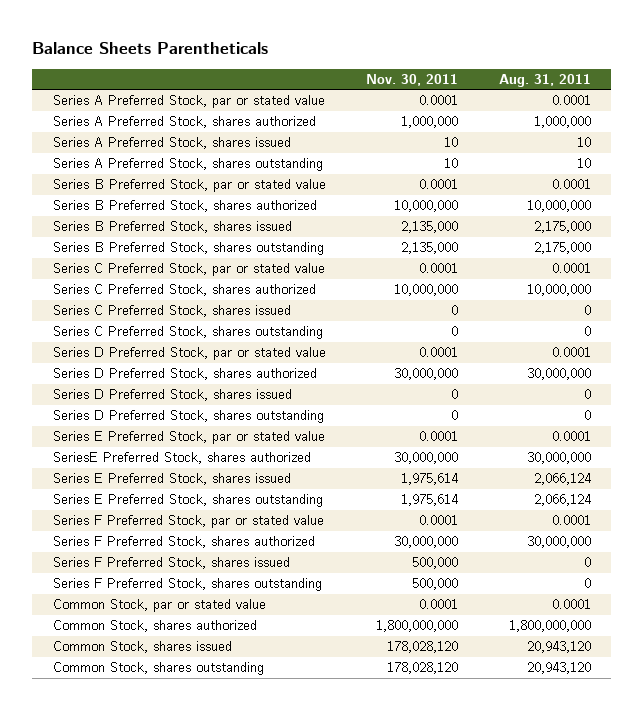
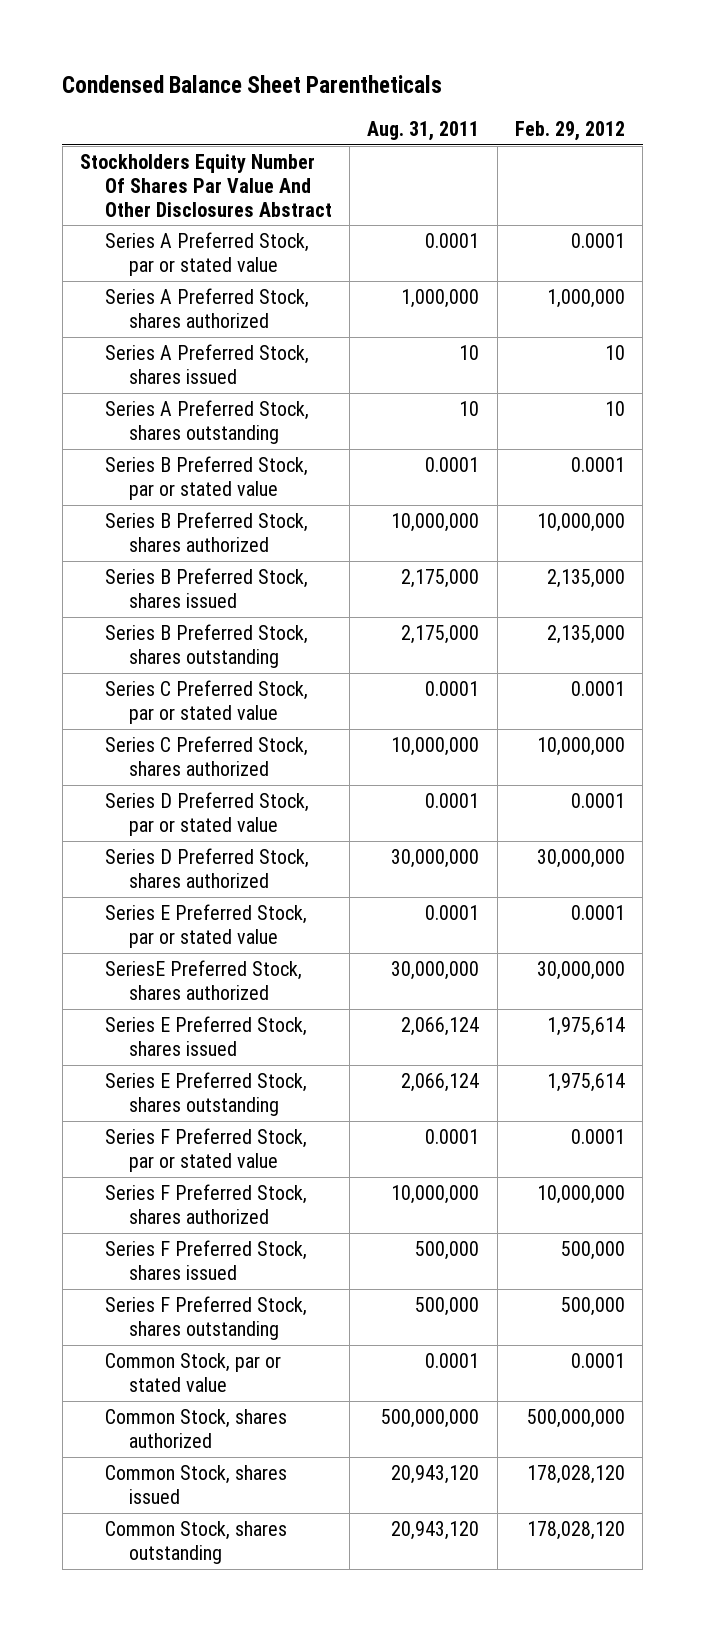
- Balance Sheets Parentheticals
+ Condensed Balance Sheet Parentheticals
- | Nov. 30, 2011 | Aug. 31, 2011
+ | Aug. 31, 2011 | Feb. 29, 2012
+ Stockholders Equity Number Of Shares Par Value And Other Disclosures Abstract
- Series C Preferred Stock, shares issued | 0 | 0
- Series C Preferred Stock, shares outstanding | 0 | 0
- Series D Preferred Stock, shares issued | 0 | 0
- Series D Preferred Stock, shares outstanding | 0 | 0
- Series F Preferred Stock, shares authorized | 30,000,000 | 30,000,000
- Series F Preferred Stock, shares issued | 500,000 | 0
- Series F Preferred Stock, shares outstanding | 500,000 | 0
+ Series F Preferred Stock, shares authorized | 10,000,000 | 10,000,000
+ Series F Preferred Stock, shares issued | 500,000 | 500,000
+ Series F Preferred Stock, shares outstanding | 500,000 | 500,000
- Common Stock, shares authorized | 1,800,000,000 | 1,800,000,000
+ Common Stock, shares authorized | 500,000,000 | 500,000,000

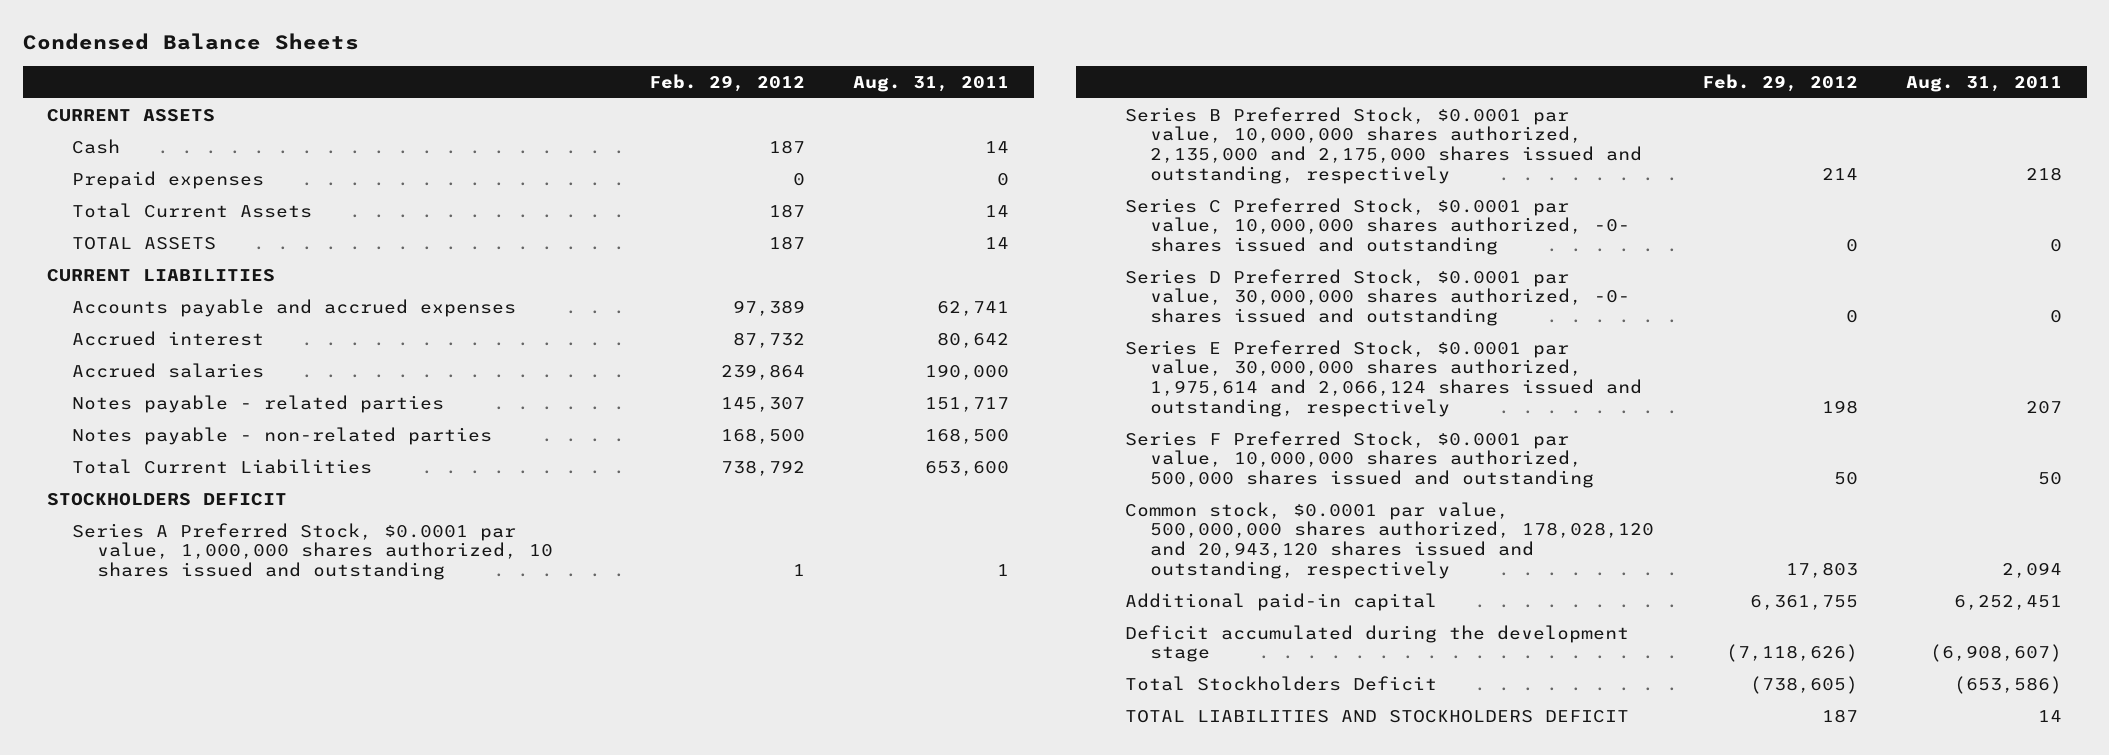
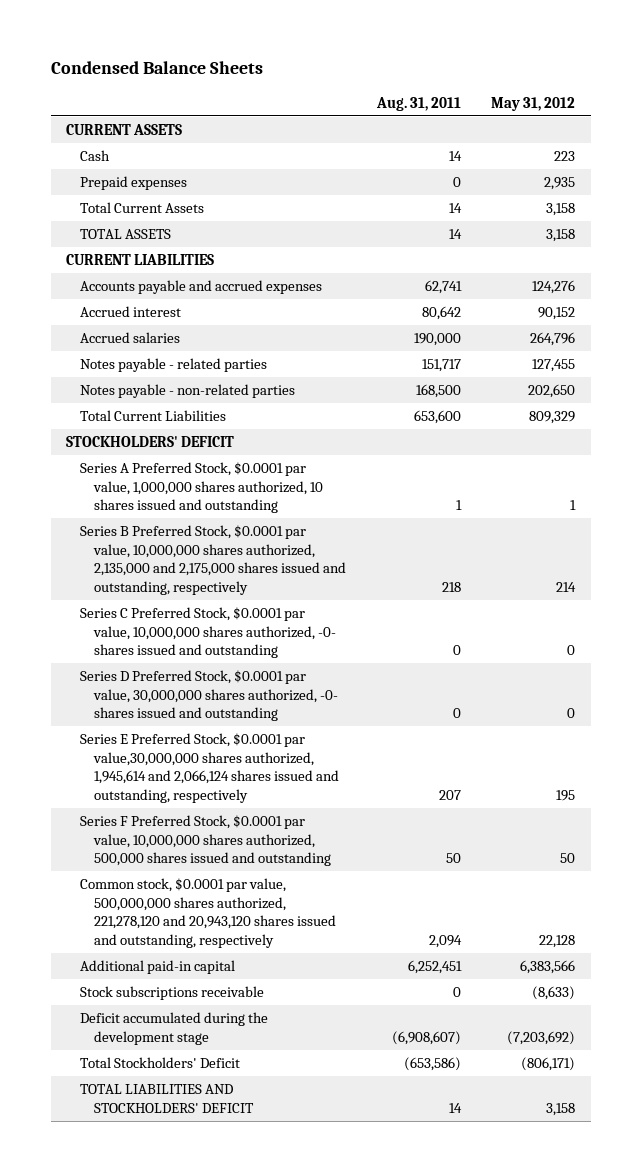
- | Feb. 29, 2012 | Aug. 31, 2011
+ | Aug. 31, 2011 | May 31, 2012
- STOCKHOLDERS DEFICIT
+ STOCKHOLDERS' DEFICIT
- Series E Preferred Stock, $0.0001 par value, 30,000,000 shares authorized, 1,975,614 and 2,066,124 shares issued and outstanding, respectively | 198 | 207
+ Series E Preferred Stock, $0.0001 par value,30,000,000 shares authorized, 1,945,614 and 2,066,124 shares issued and outstanding, respectively | 207 | 195
- Common stock, $0.0001 par value, 500,000,000 shares authorized, 178,028,120 and 20,943,120 shares issued and outstanding, respectively | 17,803 | 2,094
+ Common stock, $0.0001 par value, 500,000,000 shares authorized, 221,278,120 and 20,943,120 shares issued and outstanding, respectively | 2,094 | 22,128
+ Stock subscriptions receivable | 0 | (8,633)
- Total Stockholders Deficit | (738,605) | (653,586)
- TOTAL LIABILITIES AND STOCKHOLDERS DEFICIT | 187 | 14
+ Total Stockholders' Deficit | (653,586) | (806,171)
+ TOTAL LIABILITIES AND STOCKHOLDERS' DEFICIT | 14 | 3,158

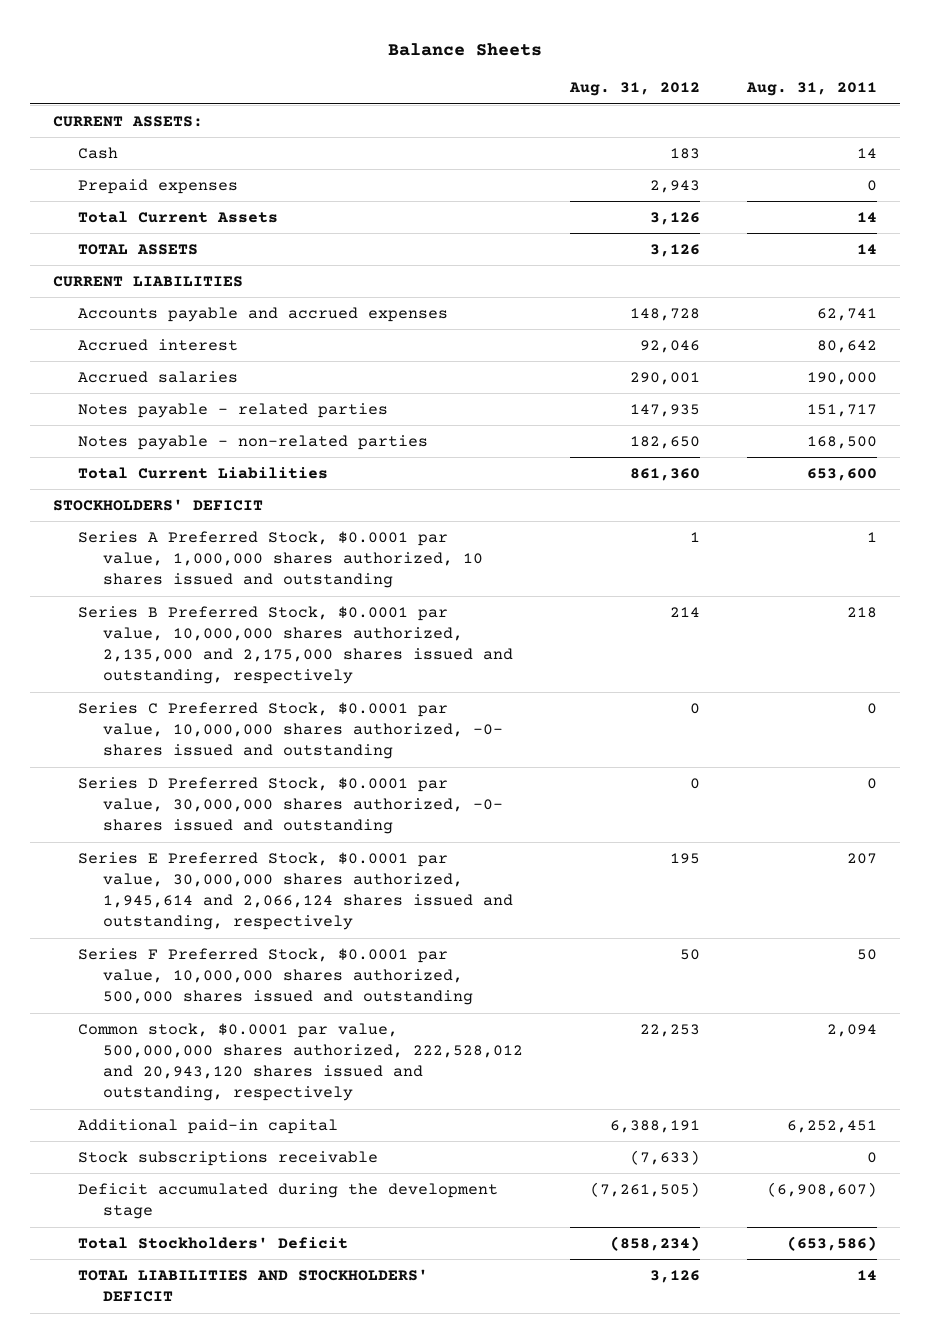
- Condensed Balance Sheets
+ Balance Sheets
- | Aug. 31, 2011 | May 31, 2012
+ | Aug. 31, 2012 | Aug. 31, 2011
- CURRENT ASSETS
+ CURRENT ASSETS:
- Series E Preferred Stock, $0.0001 par value,30,000,000 shares authorized, 1,945,614 and 2,066,124 shares issued and outstanding, respectively | 207 | 195
+ Series E Preferred Stock, $0.0001 par value, 30,000,000 shares authorized, 1,945,614 and 2,066,124 shares issued and outstanding, respectively | 195 | 207
- Common stock, $0.0001 par value, 500,000,000 shares authorized, 221,278,120 and 20,943,120 shares issued and outstanding, respectively | 2,094 | 22,128
+ Common stock, $0.0001 par value, 500,000,000 shares authorized, 222,528,012 and 20,943,120 shares issued and outstanding, respectively | 22,253 | 2,094

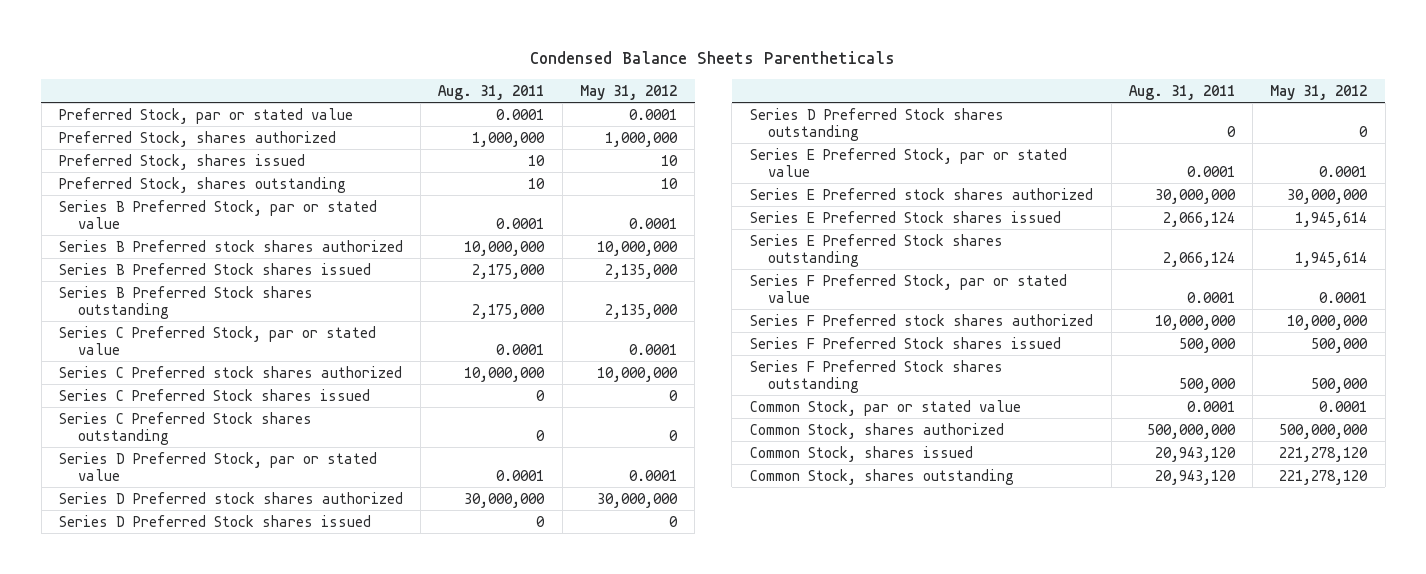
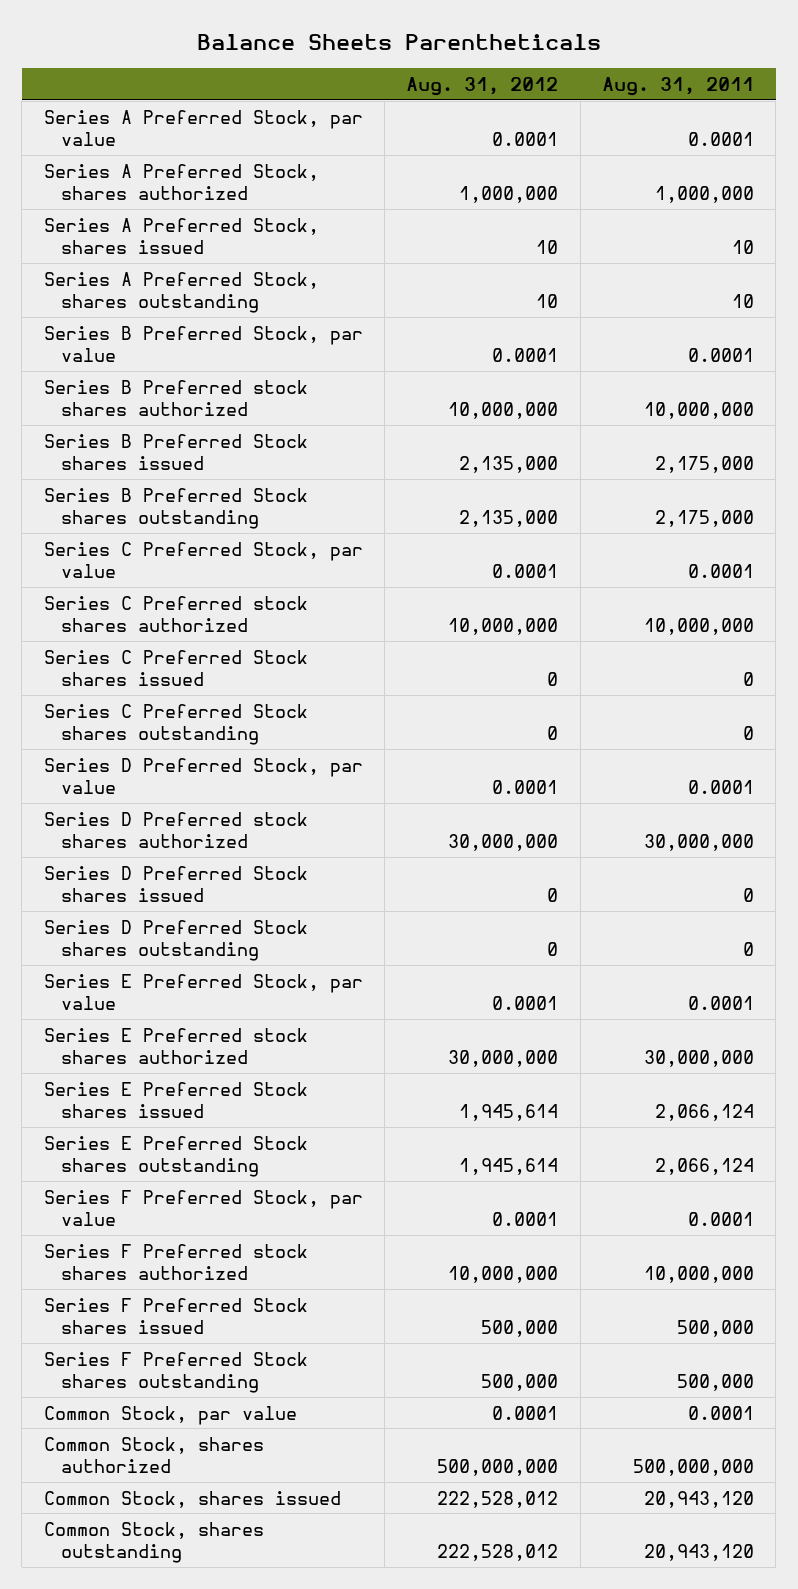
- Condensed Balance Sheets Parentheticals
+ Balance Sheets Parentheticals
- | Aug. 31, 2011 | May 31, 2012
+ | Aug. 31, 2012 | Aug. 31, 2011
- Preferred Stock, par or stated value | 0.0001 | 0.0001
- Preferred Stock, shares authorized | 1,000,000 | 1,000,000
- Preferred Stock, shares issued | 10 | 10
- Preferred Stock, shares outstanding | 10 | 10
- Series B Preferred Stock, par or stated value | 0.0001 | 0.0001
+ Series A Preferred Stock, par value | 0.0001 | 0.0001
+ Series A Preferred Stock, shares authorized | 1,000,000 | 1,000,000
+ Series A Preferred Stock, shares issued | 10 | 10
+ Series A Preferred Stock, shares outstanding | 10 | 10
+ Series B Preferred Stock, par value | 0.0001 | 0.0001
- Series C Preferred Stock, par or stated value | 0.0001 | 0.0001
+ Series C Preferred Stock, par value | 0.0001 | 0.0001
- Series D Preferred Stock, par or stated value | 0.0001 | 0.0001
+ Series D Preferred Stock, par value | 0.0001 | 0.0001
- Series E Preferred Stock, par or stated value | 0.0001 | 0.0001
+ Series E Preferred Stock, par value | 0.0001 | 0.0001
- Series F Preferred Stock, par or stated value | 0.0001 | 0.0001
+ Series F Preferred Stock, par value | 0.0001 | 0.0001
- Common Stock, par or stated value | 0.0001 | 0.0001
+ Common Stock, par value | 0.0001 | 0.0001

